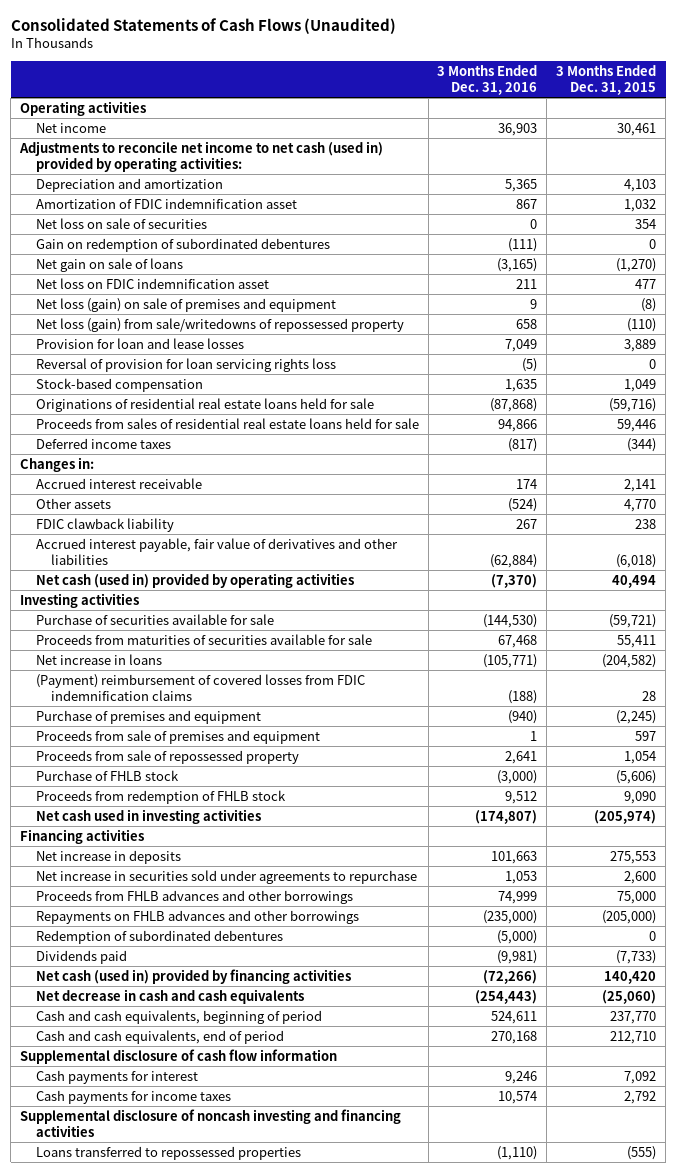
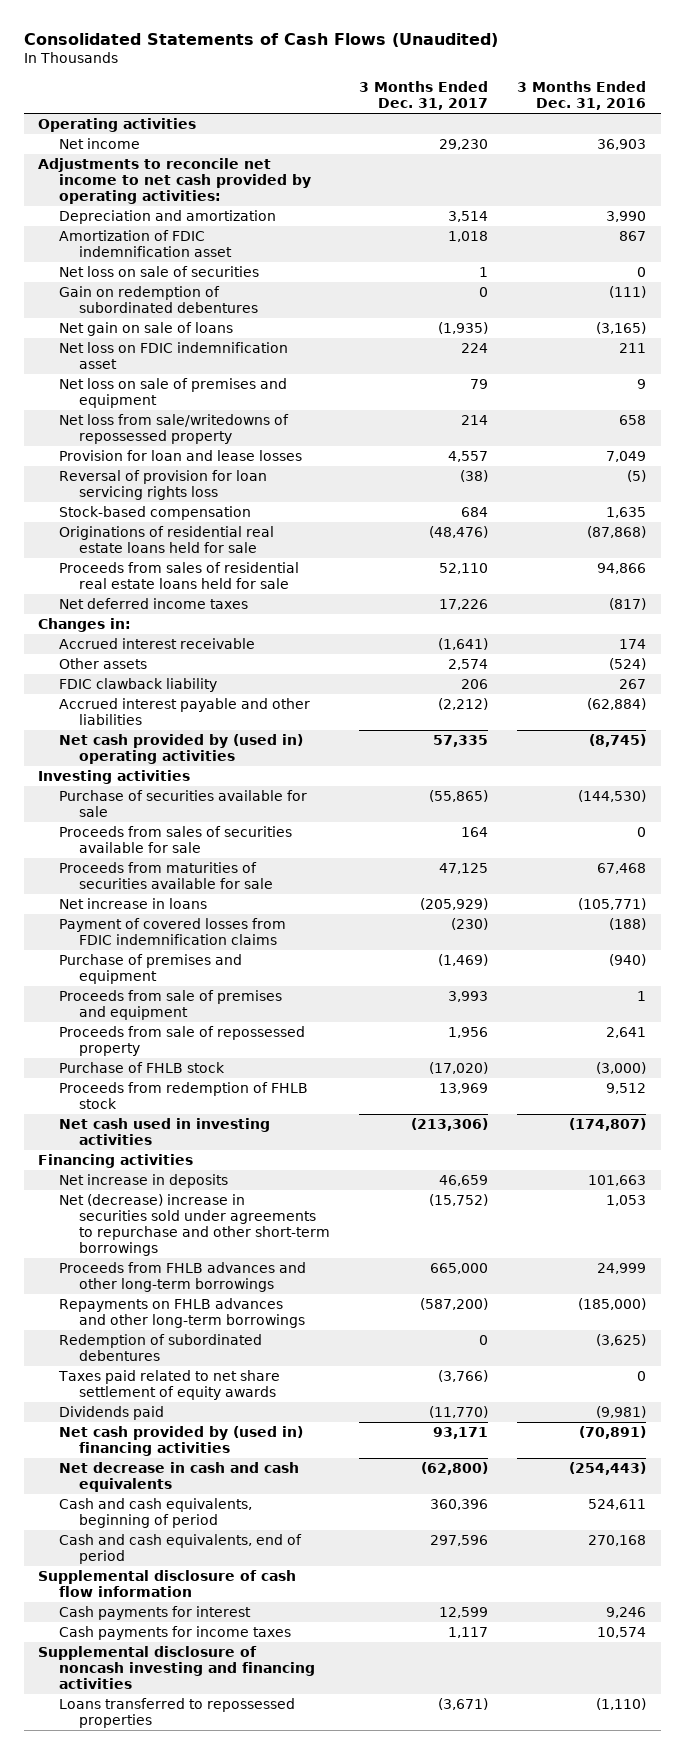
- | 3 Months Ended Dec. 31, 2016 | 3 Months Ended Dec. 31, 2015
+ | 3 Months Ended Dec. 31, 2017 | 3 Months Ended Dec. 31, 2016
- Adjustments to reconcile net income to net cash (used in) provided by operating activities:
- Depreciation and amortization | 5,365 | 4,103
+ Adjustments to reconcile net income to net cash provided by operating activities:
+ Depreciation and amortization | 3,514 | 3,990
- Net loss (gain) on sale of premises and equipment | 9 | (8)
- Net loss (gain) from sale/writedowns of repossessed property | 658 | (110)
+ Net loss on sale of premises and equipment | 79 | 9
+ Net loss from sale/writedowns of repossessed property | 214 | 658
- Deferred income taxes | (817) | (344)
+ Net deferred income taxes | 17,226 | (817)
- Accrued interest payable, fair value of derivatives and other liabilities | (62,884) | (6,018)
- Net cash (used in) provided by operating activities | (7,370) | 40,494
+ Accrued interest payable and other liabilities | (2,212) | (62,884)
+ Net cash provided by (used in) operating activities | 57,335 | (8,745)
+ Proceeds from sales of securities available for sale | 164 | 0
- (Payment) reimbursement of covered losses from FDIC indemnification claims | (188) | 28
+ Payment of covered losses from FDIC indemnification claims | (230) | (188)
- Net increase in securities sold under agreements to repurchase | 1,053 | 2,600
- Proceeds from FHLB advances and other borrowings | 74,999 | 75,000
- Repayments on FHLB advances and other borrowings | (235,000) | (205,000)
- Redemption of subordinated debentures | (5,000) | 0
+ Net (decrease) increase in securities sold under agreements to repurchase and other short-term borrowings | (15,752) | 1,053
+ Proceeds from FHLB advances and other long-term borrowings | 665,000 | 24,999
+ Repayments on FHLB advances and other long-term borrowings | (587,200) | (185,000)
+ Redemption of subordinated debentures | 0 | (3,625)
+ Taxes paid related to net share settlement of equity awards | (3,766) | 0
- Net cash (used in) provided by financing activities | (72,266) | 140,420
+ Net cash provided by (used in) financing activities | 93,171 | (70,891)

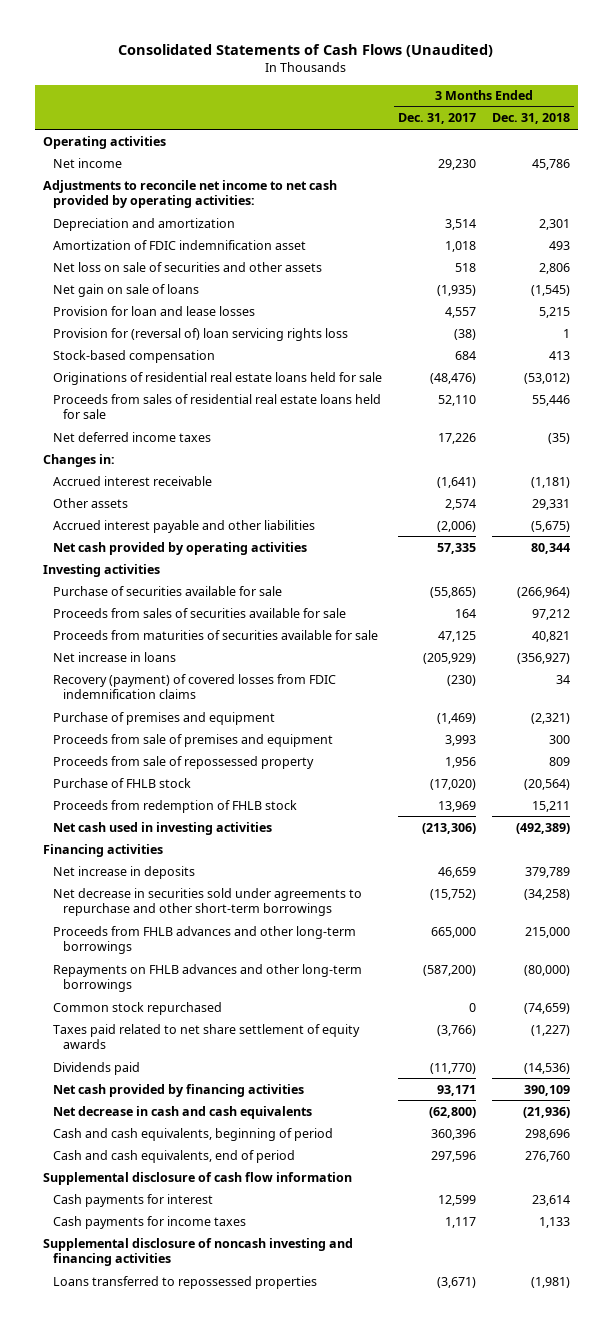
- | 3 Months Ended Dec. 31, 2017 | 3 Months Ended Dec. 31, 2016
+ | 3 Months Ended Dec. 31, 2017 | 3 Months Ended Dec. 31, 2018
- Net loss on sale of securities | 1 | 0
- Gain on redemption of subordinated debentures | 0 | (111)
+ Net loss on sale of securities and other assets | 518 | 2,806
- Net loss on FDIC indemnification asset | 224 | 211
- Net loss on sale of premises and equipment | 79 | 9
- Net loss from sale/writedowns of repossessed property | 214 | 658
- Reversal of provision for loan servicing rights loss | (38) | (5)
+ Provision for (reversal of) loan servicing rights loss | (38) | 1
- FDIC clawback liability | 206 | 267
- Accrued interest payable and other liabilities | (2,212) | (62,884)
- Net cash provided by (used in) operating activities | 57,335 | (8,745)
+ Accrued interest payable and other liabilities | (2,006) | (5,675)
+ Net cash provided by operating activities | 57,335 | 80,344
- Payment of covered losses from FDIC indemnification claims | (230) | (188)
+ Recovery (payment) of covered losses from FDIC indemnification claims | (230) | 34
- Net (decrease) increase in securities sold under agreements to repurchase and other short-term borrowings | (15,752) | 1,053
+ Net decrease in securities sold under agreements to repurchase and other short-term borrowings | (15,752) | (34,258)
- Redemption of subordinated debentures | 0 | (3,625)
+ Common stock repurchased | 0 | (74,659)
- Net cash provided by (used in) financing activities | 93,171 | (70,891)
+ Net cash provided by financing activities | 93,171 | 390,109

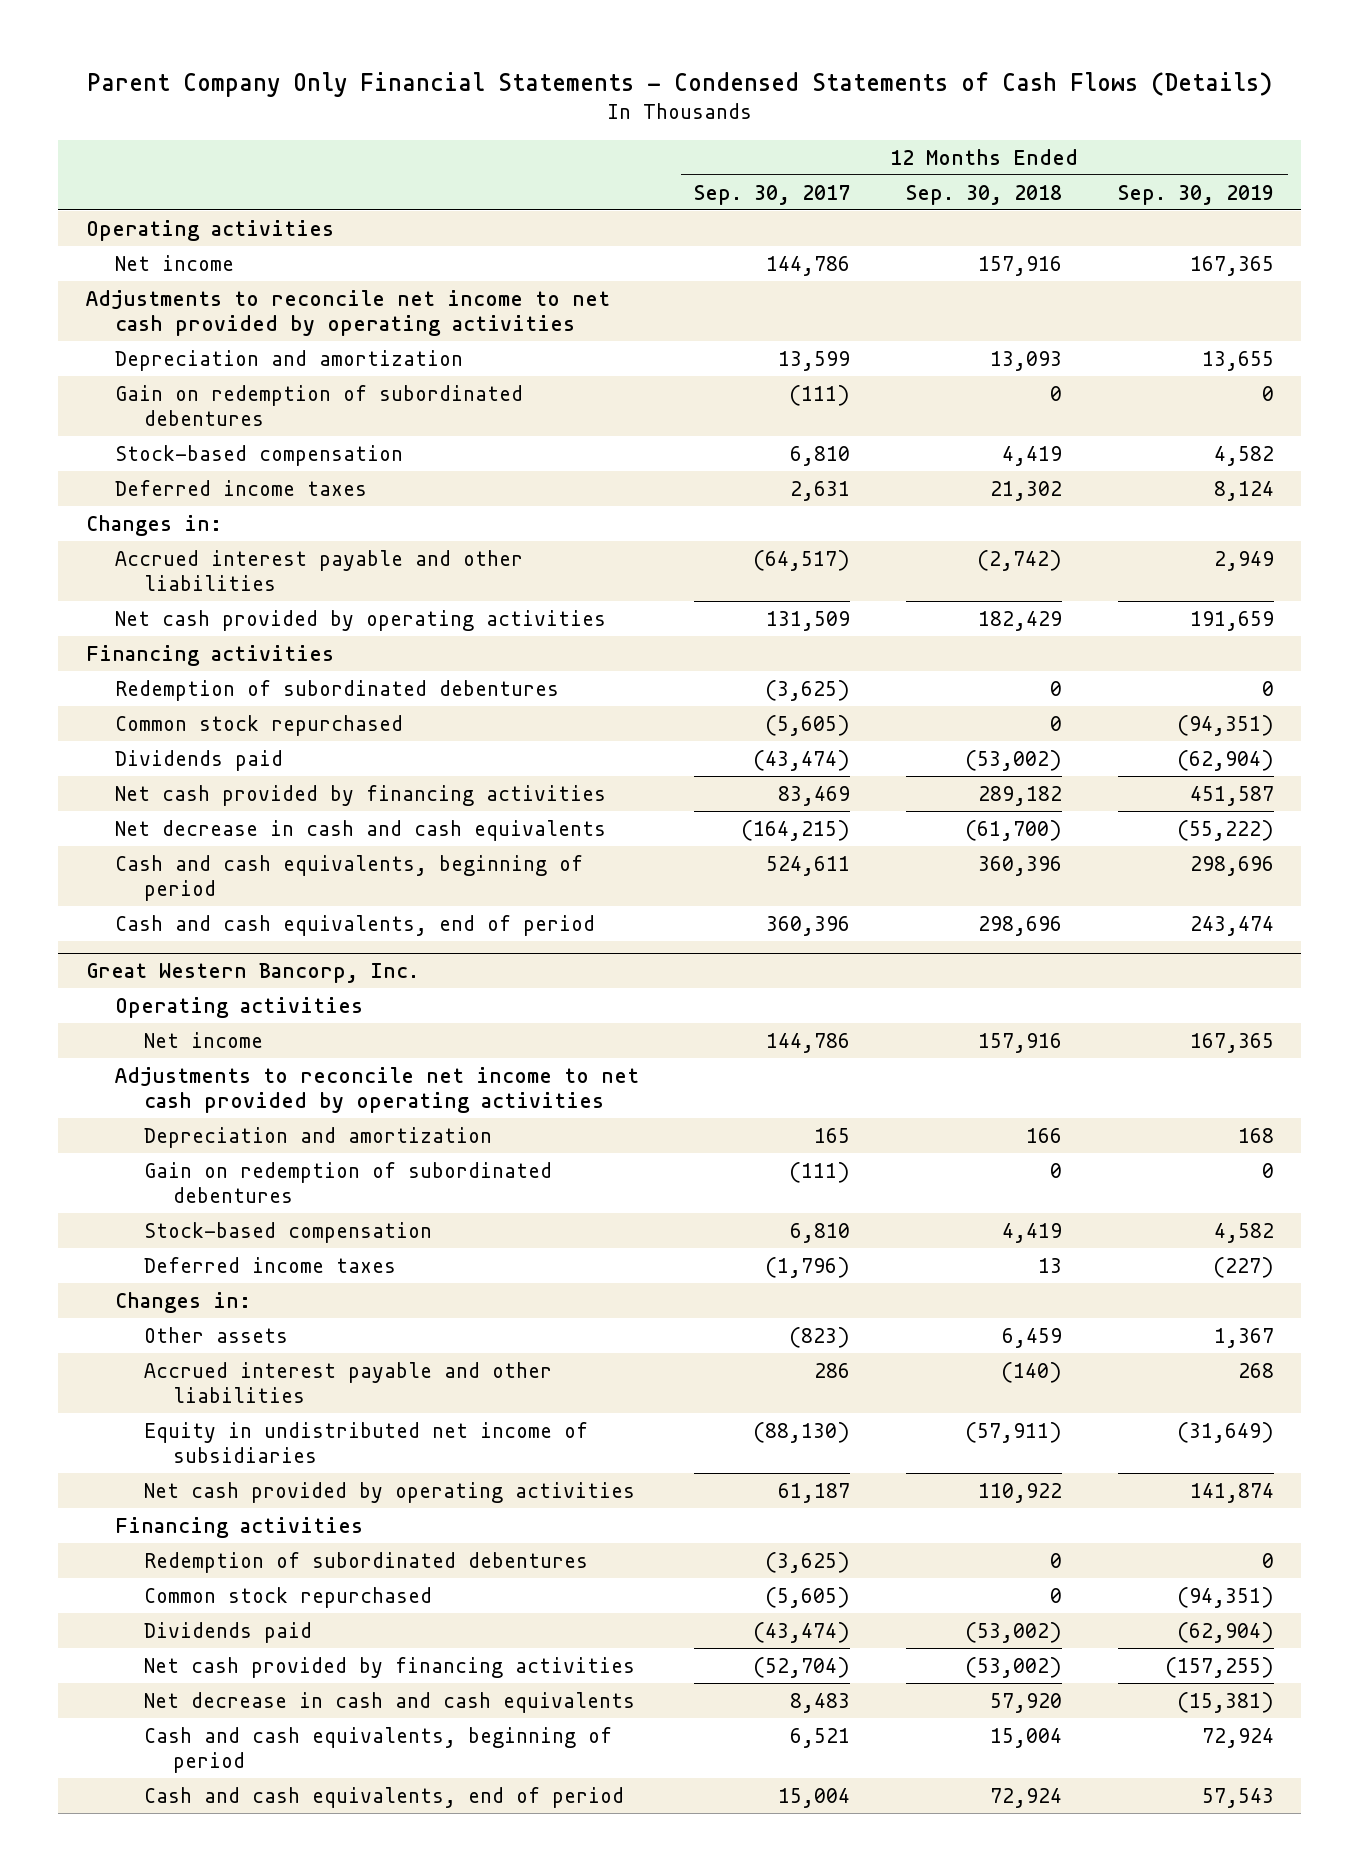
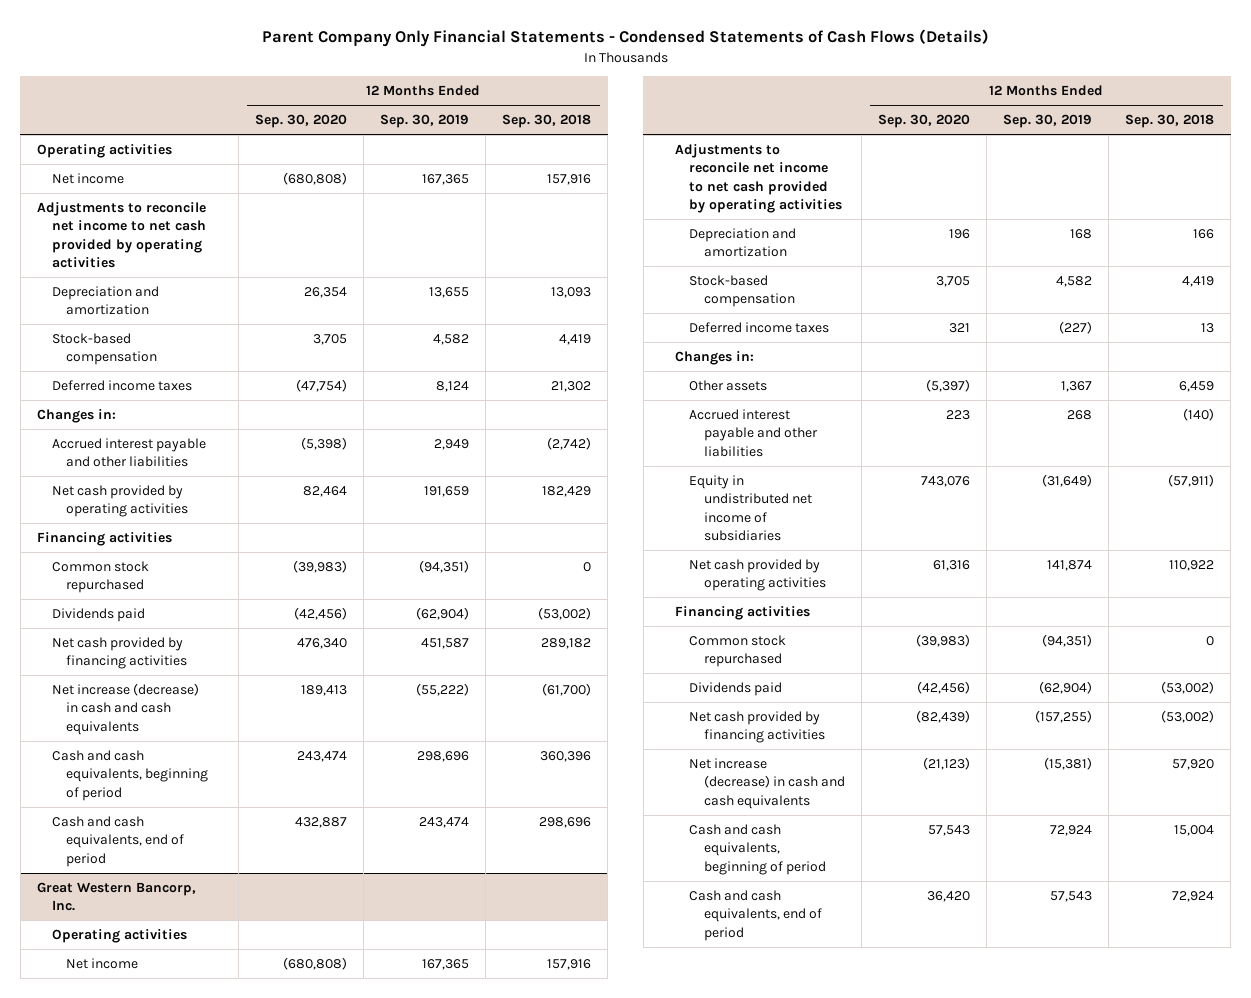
- | 12 Months Ended Sep. 30, 2017 | 12 Months Ended Sep. 30, 2018 | 12 Months Ended Sep. 30, 2019
+ | 12 Months Ended Sep. 30, 2020 | 12 Months Ended Sep. 30, 2019 | 12 Months Ended Sep. 30, 2018
- Gain on redemption of subordinated debentures | (111) | 0 | 0
- Redemption of subordinated debentures | (3,625) | 0 | 0
- Net decrease in cash and cash equivalents | (164,215) | (61,700) | (55,222)
+ Net increase (decrease) in cash and cash equivalents | 189,413 | (55,222) | (61,700)
@ Great Western Bancorp, Inc.
- Gain on redemption of subordinated debentures | (111) | 0 | 0
- Redemption of subordinated debentures | (3,625) | 0 | 0
- Net decrease in cash and cash equivalents | 8,483 | 57,920 | (15,381)
+ Net increase (decrease) in cash and cash equivalents | (21,123) | (15,381) | 57,920

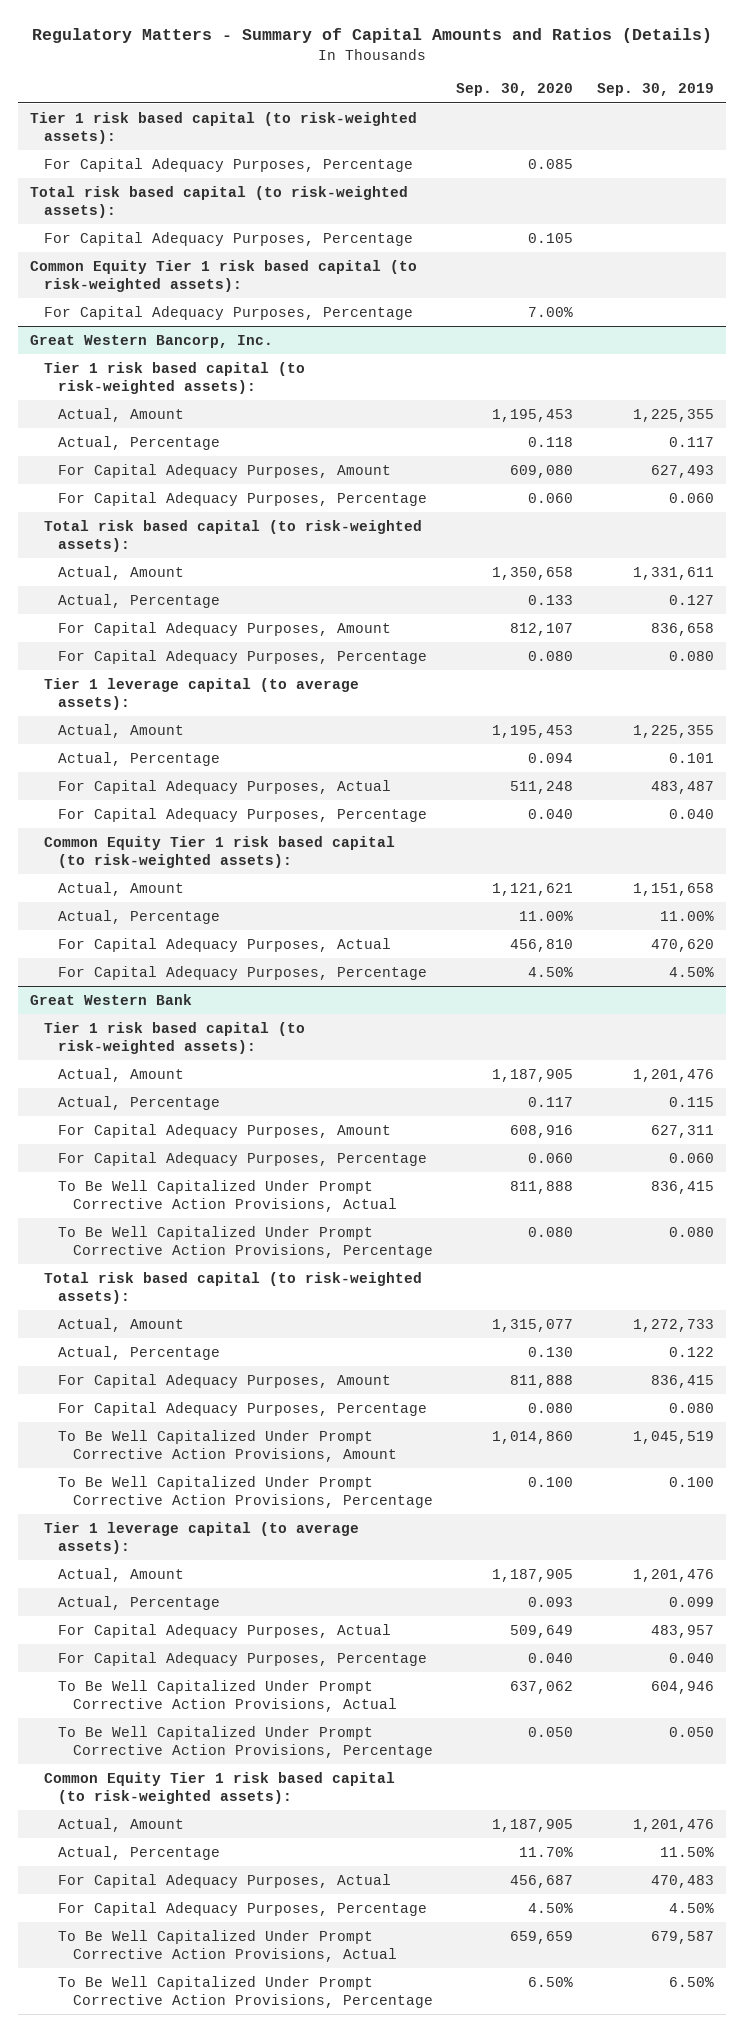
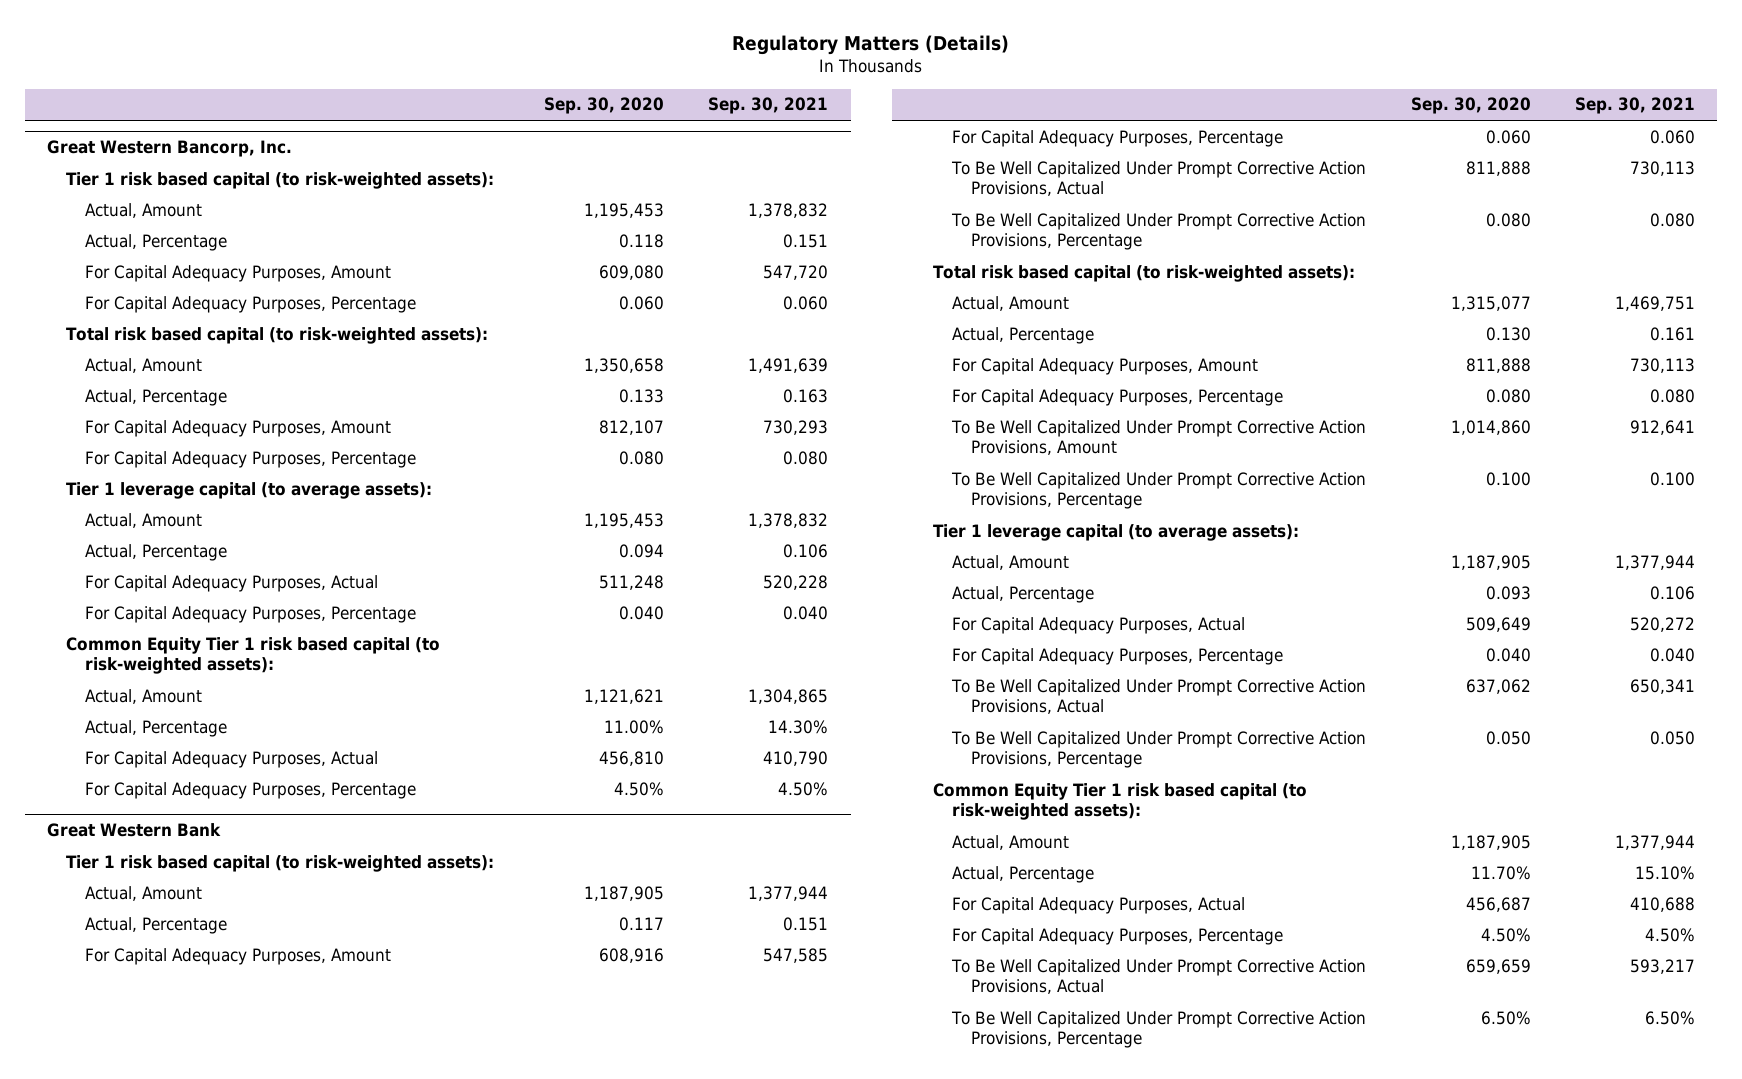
- Regulatory Matters - Summary of Capital Amounts and Ratios (Details)
+ Regulatory Matters (Details)
- | Sep. 30, 2020 | Sep. 30, 2019
+ | Sep. 30, 2020 | Sep. 30, 2021
- Tier 1 risk based capital (to risk-weighted assets):
- For Capital Adequacy Purposes, Percentage | 0.085 |
- Total risk based capital (to risk-weighted assets):
- For Capital Adequacy Purposes, Percentage | 0.105 |
- Common Equity Tier 1 risk based capital (to risk-weighted assets):
- For Capital Adequacy Purposes, Percentage | 7.00% |

